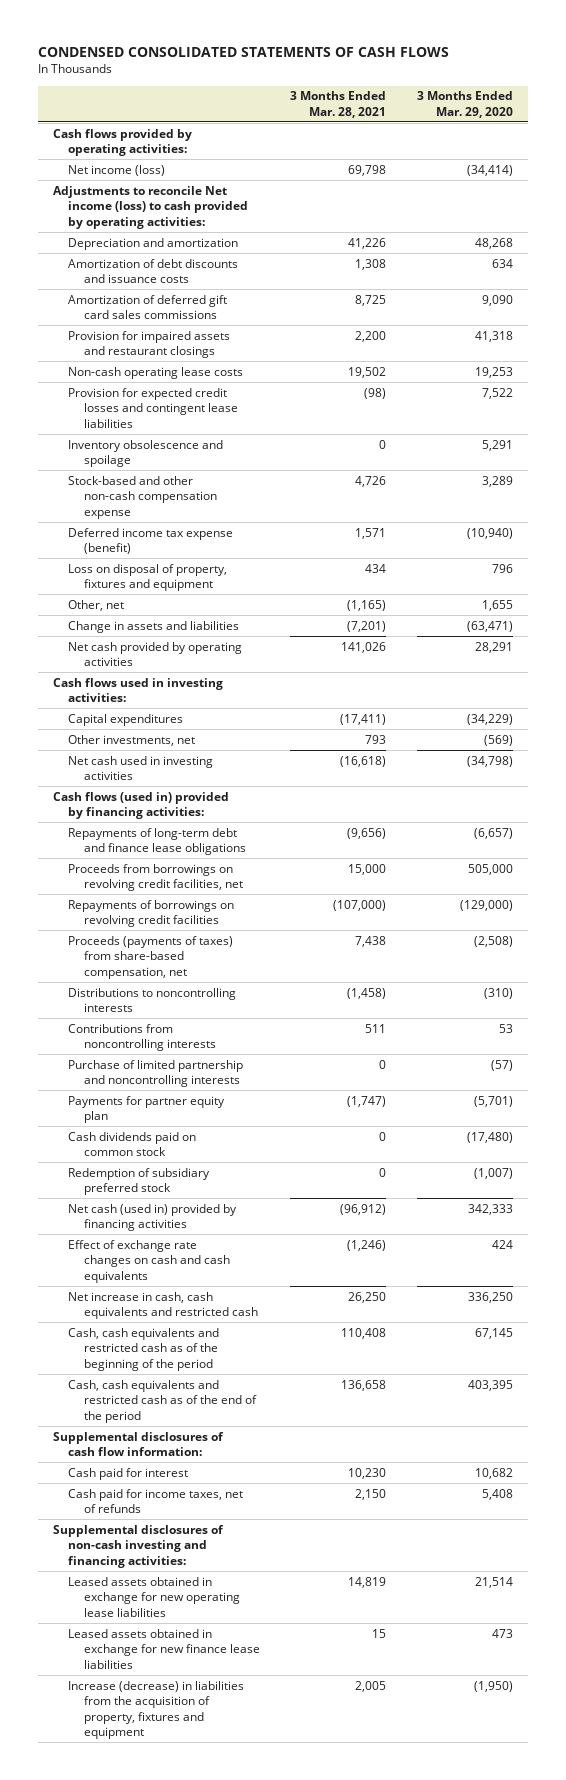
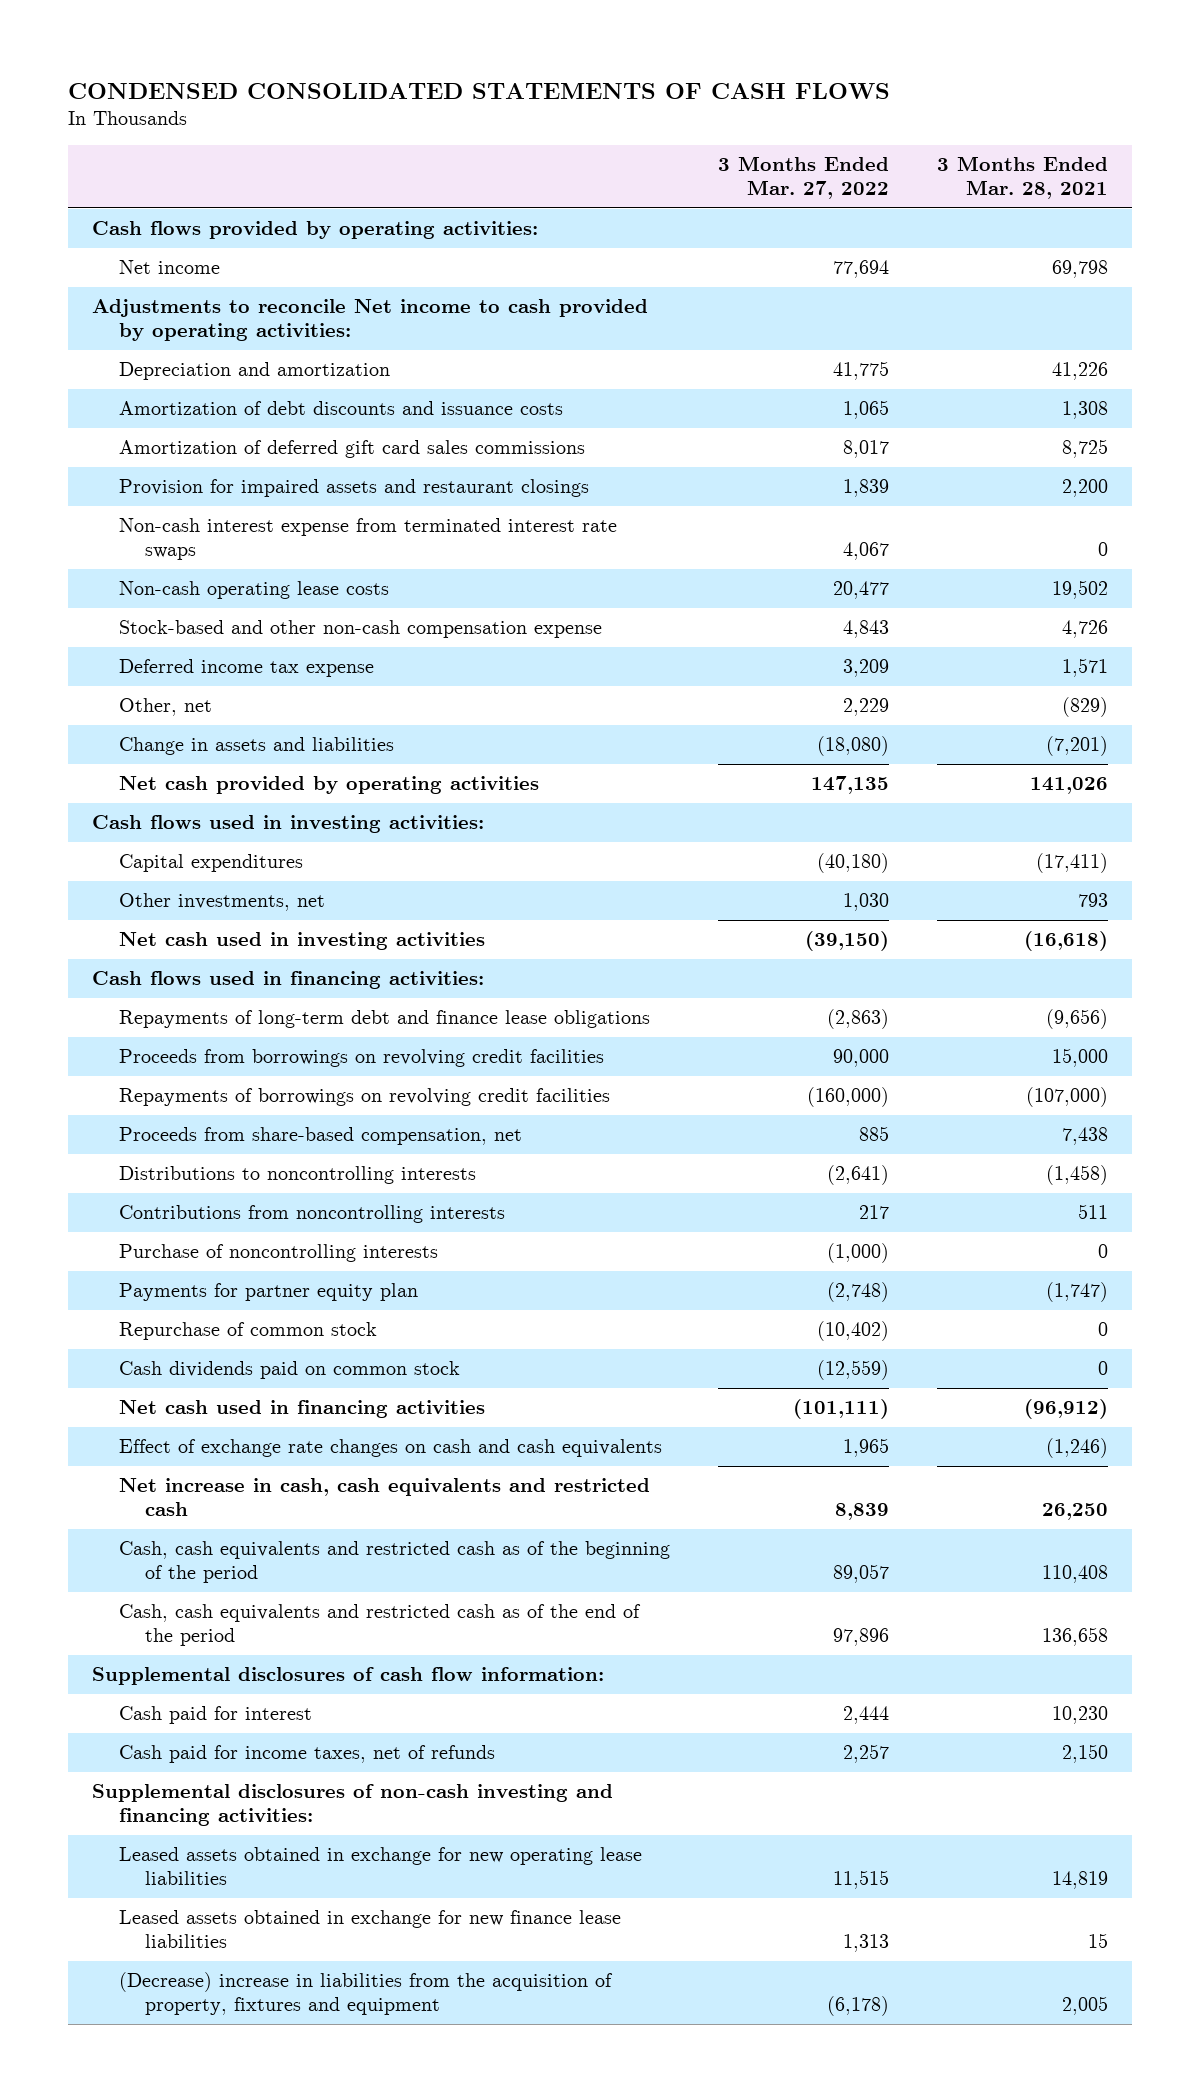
- | 3 Months Ended Mar. 28, 2021 | 3 Months Ended Mar. 29, 2020
+ | 3 Months Ended Mar. 27, 2022 | 3 Months Ended Mar. 28, 2021
- Net income (loss) | 69,798 | (34,414)
- Adjustments to reconcile Net income (loss) to cash provided by operating activities:
+ Net income | 77,694 | 69,798
+ Adjustments to reconcile Net income to cash provided by operating activities:
+ Non-cash interest expense from terminated interest rate swaps | 4,067 | 0
- Provision for expected credit losses and contingent lease liabilities | (98) | 7,522
- Inventory obsolescence and spoilage | 0 | 5,291
- Deferred income tax expense (benefit) | 1,571 | (10,940)
- Loss on disposal of property, fixtures and equipment | 434 | 796
- Other, net | (1,165) | 1,655
+ Deferred income tax expense | 3,209 | 1,571
+ Other, net | 2,229 | (829)
- Cash flows (used in) provided by financing activities:
+ Cash flows used in financing activities:
- Proceeds from borrowings on revolving credit facilities, net | 15,000 | 505,000
+ Proceeds from borrowings on revolving credit facilities | 90,000 | 15,000
- Proceeds (payments of taxes) from share-based compensation, net | 7,438 | (2,508)
+ Proceeds from share-based compensation, net | 885 | 7,438
- Purchase of limited partnership and noncontrolling interests | 0 | (57)
+ Purchase of noncontrolling interests | (1,000) | 0
+ Repurchase of common stock | (10,402) | 0
- Redemption of subsidiary preferred stock | 0 | (1,007)
- Net cash (used in) provided by financing activities | (96,912) | 342,333
+ Net cash used in financing activities | (101,111) | (96,912)
- Increase (decrease) in liabilities from the acquisition of property, fixtures and equipment | 2,005 | (1,950)
+ (Decrease) increase in liabilities from the acquisition of property, fixtures and equipment | (6,178) | 2,005

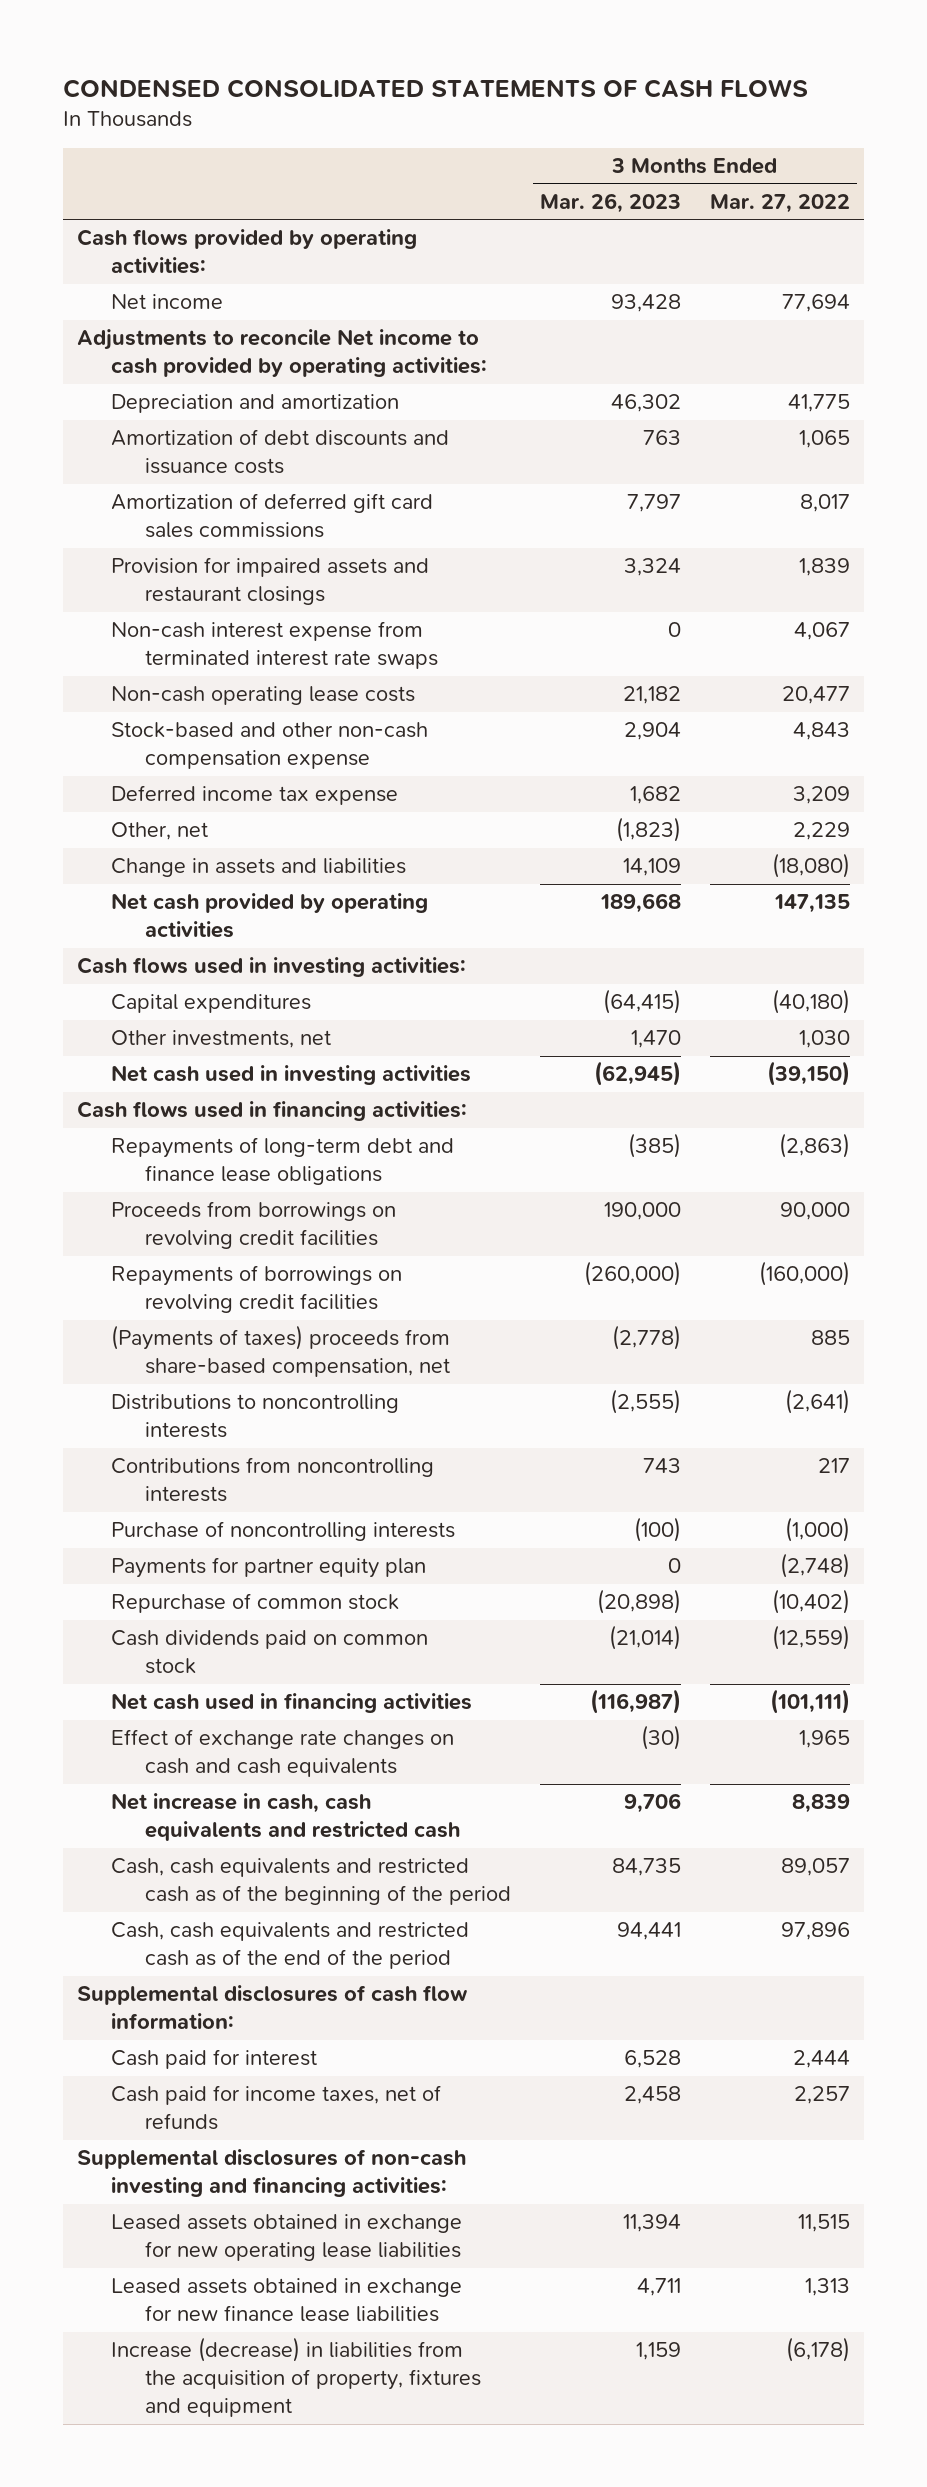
- | 3 Months Ended Mar. 27, 2022 | 3 Months Ended Mar. 28, 2021
+ | 3 Months Ended Mar. 26, 2023 | 3 Months Ended Mar. 27, 2022
- Proceeds from share-based compensation, net | 885 | 7,438
+ (Payments of taxes) proceeds from share-based compensation, net | (2,778) | 885
- (Decrease) increase in liabilities from the acquisition of property, fixtures and equipment | (6,178) | 2,005
+ Increase (decrease) in liabilities from the acquisition of property, fixtures and equipment | 1,159 | (6,178)

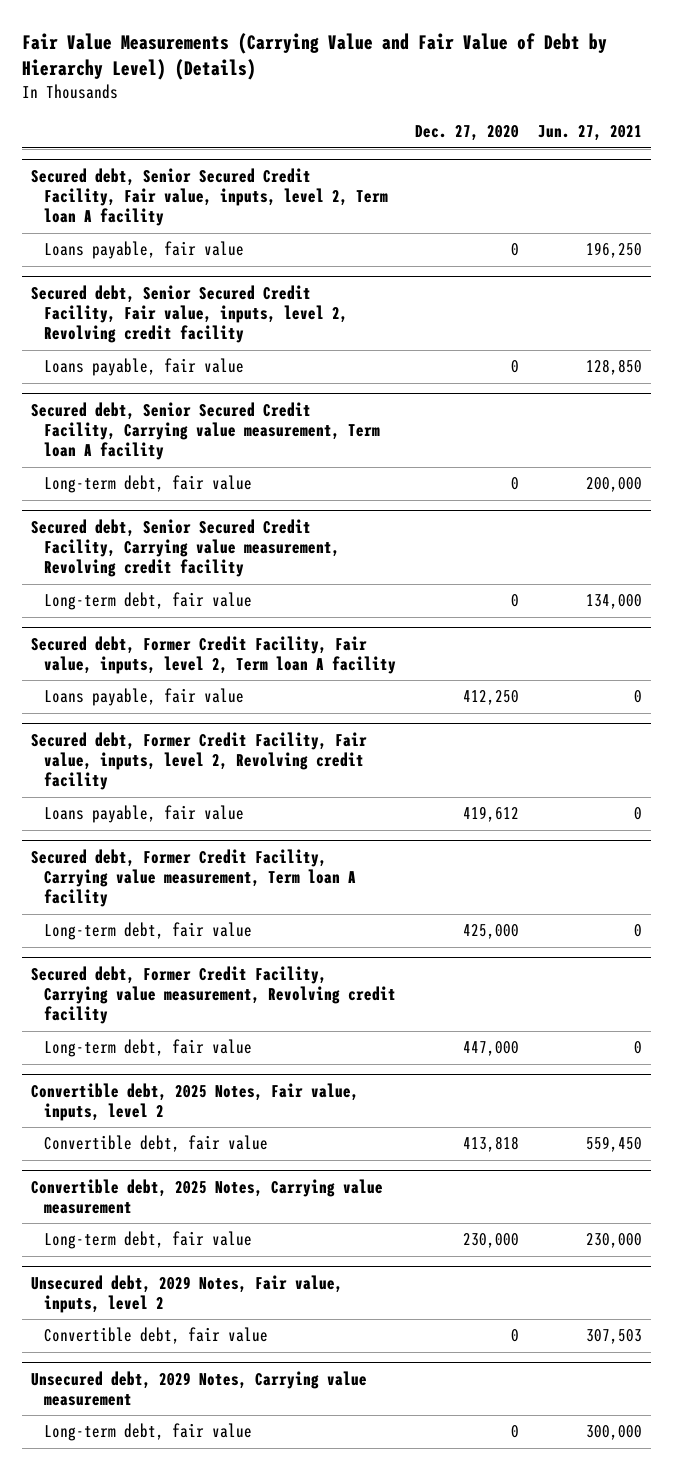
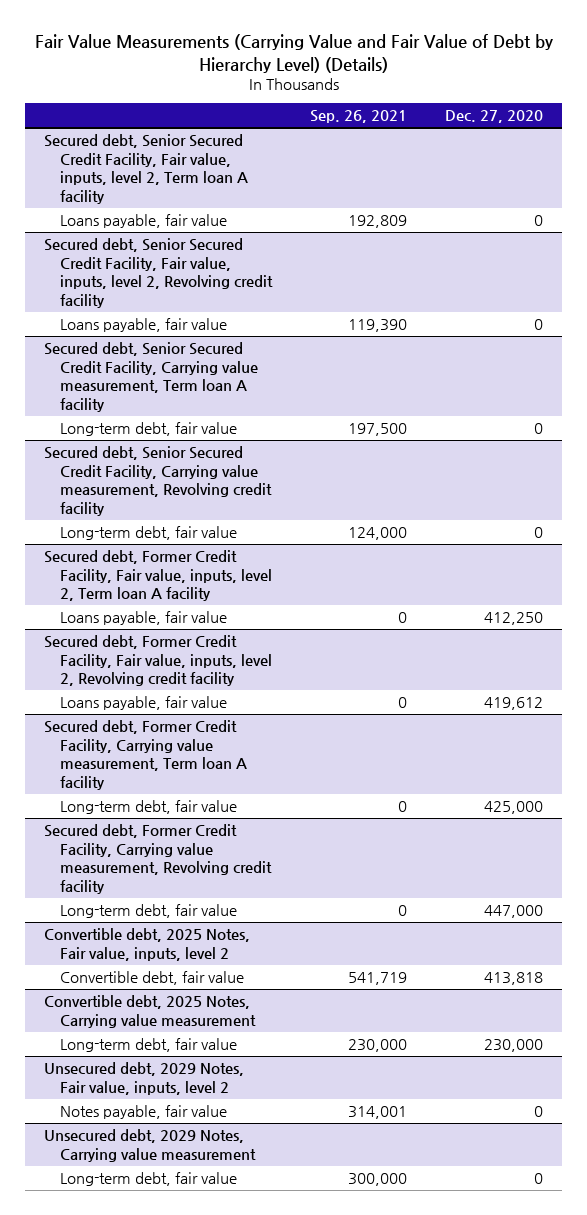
- | Dec. 27, 2020 | Jun. 27, 2021
+ | Sep. 26, 2021 | Dec. 27, 2020
@ Unsecured debt, 2029 Notes, Fair value, inputs, level 2
- Convertible debt, fair value | 0 | 307,503
+ Notes payable, fair value | 314,001 | 0

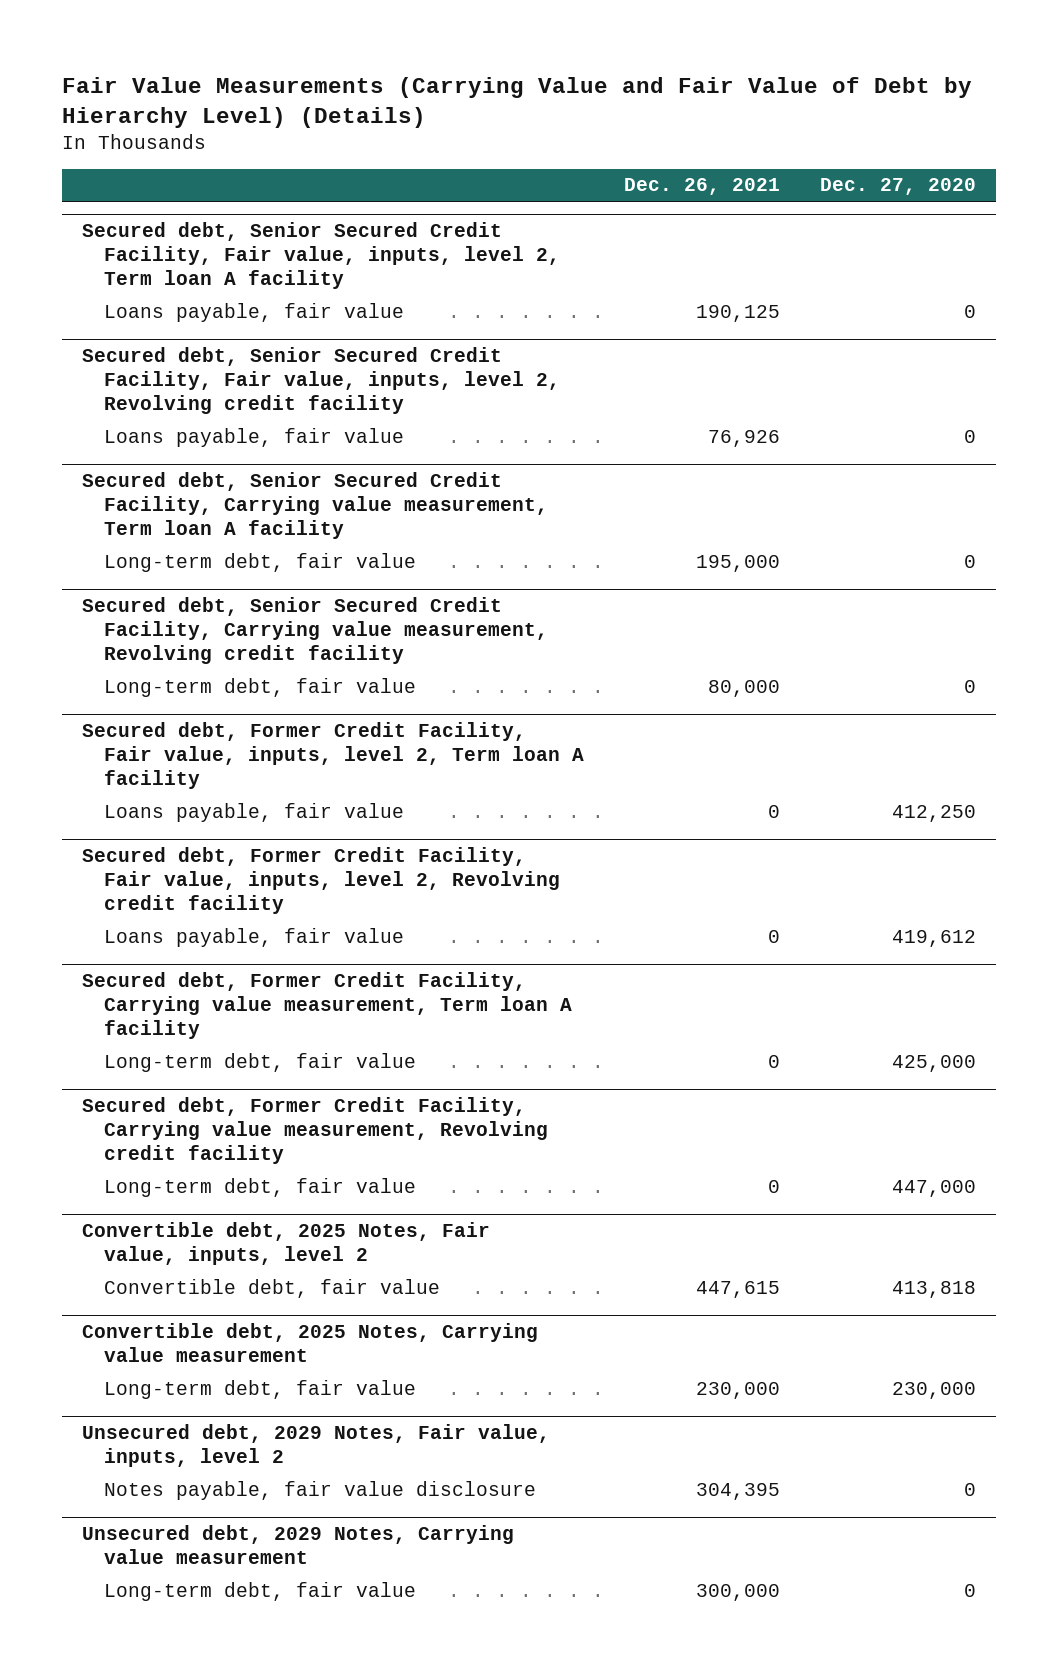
- | Sep. 26, 2021 | Dec. 27, 2020
+ | Dec. 26, 2021 | Dec. 27, 2020
@ Unsecured debt, 2029 Notes, Fair value, inputs, level 2
- Notes payable, fair value | 314,001 | 0
+ Notes payable, fair value disclosure | 304,395 | 0

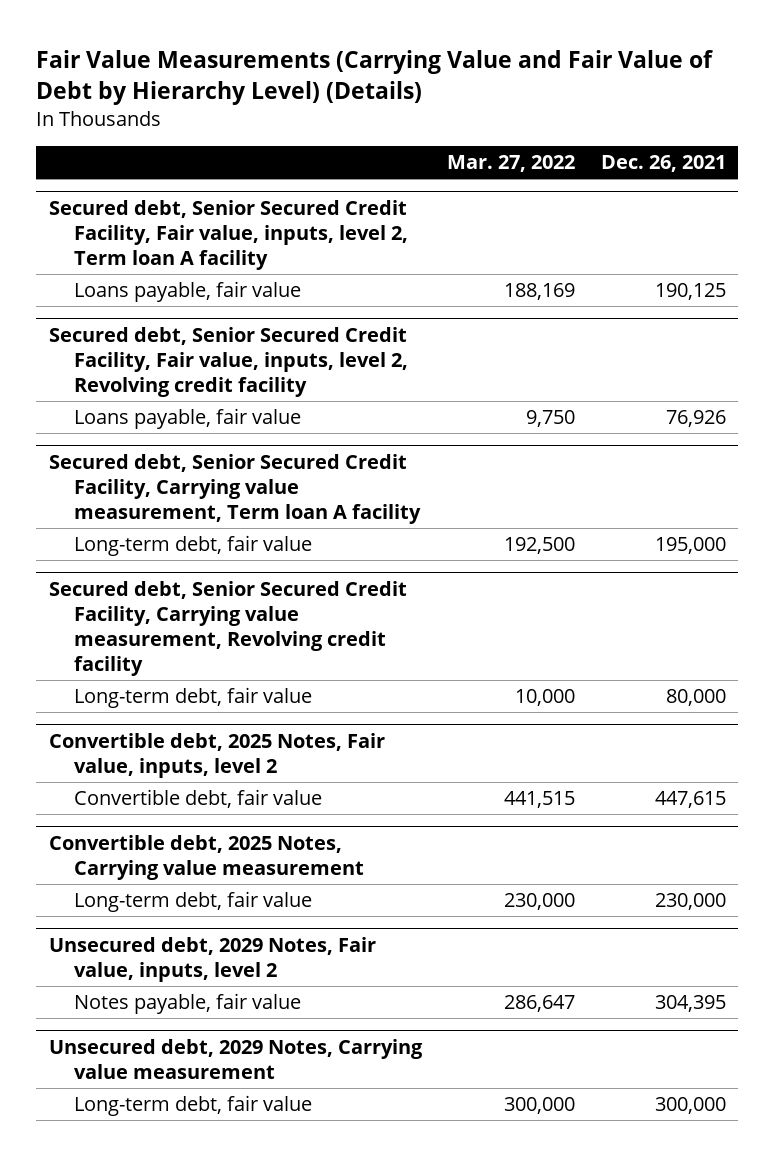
- | Dec. 26, 2021 | Dec. 27, 2020
+ | Mar. 27, 2022 | Dec. 26, 2021
- Secured debt, Former Credit Facility, Fair value, inputs, level 2, Term loan A facility
- Loans payable, fair value | 0 | 412,250
- Secured debt, Former Credit Facility, Fair value, inputs, level 2, Revolving credit facility
- Loans payable, fair value | 0 | 419,612
- Secured debt, Former Credit Facility, Carrying value measurement, Term loan A facility
- Long-term debt, fair value | 0 | 425,000
- Secured debt, Former Credit Facility, Carrying value measurement, Revolving credit facility
- Long-term debt, fair value | 0 | 447,000
@ Unsecured debt, 2029 Notes, Fair value, inputs, level 2
- Notes payable, fair value disclosure | 304,395 | 0
+ Notes payable, fair value | 286,647 | 304,395

